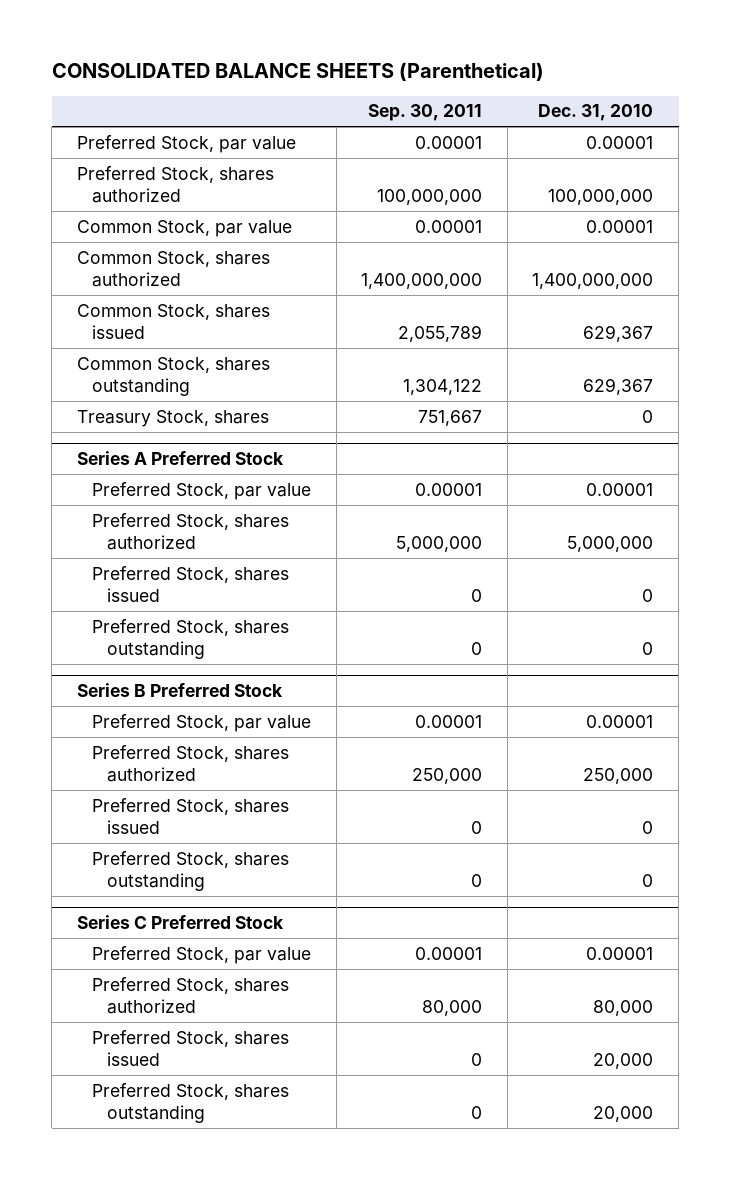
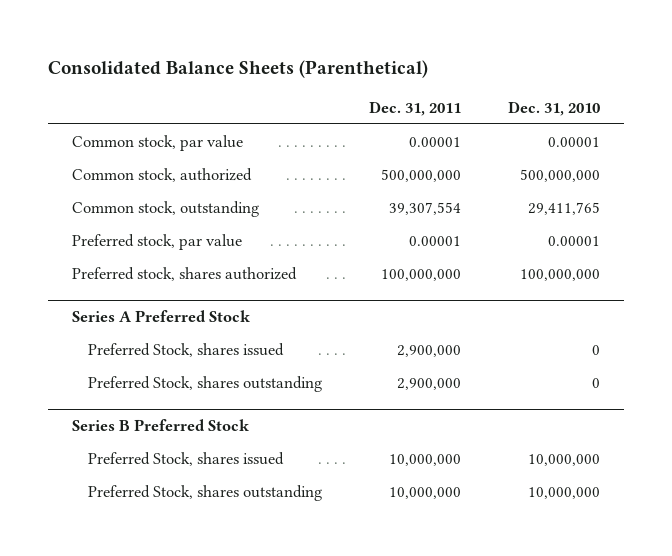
- CONSOLIDATED BALANCE SHEETS (Parenthetical)
+ Consolidated Balance Sheets (Parenthetical)
- | Sep. 30, 2011 | Dec. 31, 2010
+ | Dec. 31, 2011 | Dec. 31, 2010
- Preferred Stock, par value | 0.00001 | 0.00001
- Preferred Stock, shares authorized | 100,000,000 | 100,000,000
- Common Stock, par value | 0.00001 | 0.00001
- Common Stock, shares authorized | 1,400,000,000 | 1,400,000,000
- Common Stock, shares issued | 2,055,789 | 629,367
- Common Stock, shares outstanding | 1,304,122 | 629,367
- Treasury Stock, shares | 751,667 | 0
+ Common stock, par value | 0.00001 | 0.00001
+ Common stock, authorized | 500,000,000 | 500,000,000
+ Common stock, outstanding | 39,307,554 | 29,411,765
+ Preferred stock, par value | 0.00001 | 0.00001
+ Preferred stock, shares authorized | 100,000,000 | 100,000,000
@ Series A Preferred Stock
- Preferred Stock, par value | 0.00001 | 0.00001
- Preferred Stock, shares authorized | 5,000,000 | 5,000,000
@ Series B Preferred Stock
- Preferred Stock, par value | 0.00001 | 0.00001
- Preferred Stock, shares authorized | 250,000 | 250,000
- Preferred Stock, shares issued | 0 | 0
- Preferred Stock, shares outstanding | 0 | 0
- Series C Preferred Stock
- Preferred Stock, par value | 0.00001 | 0.00001
- Preferred Stock, shares authorized | 80,000 | 80,000
- Preferred Stock, shares issued | 0 | 20,000
- Preferred Stock, shares outstanding | 0 | 20,000
@ Series B Preferred Stock
+ Preferred Stock, shares issued | 10,000,000 | 10,000,000
+ Preferred Stock, shares outstanding | 10,000,000 | 10,000,000

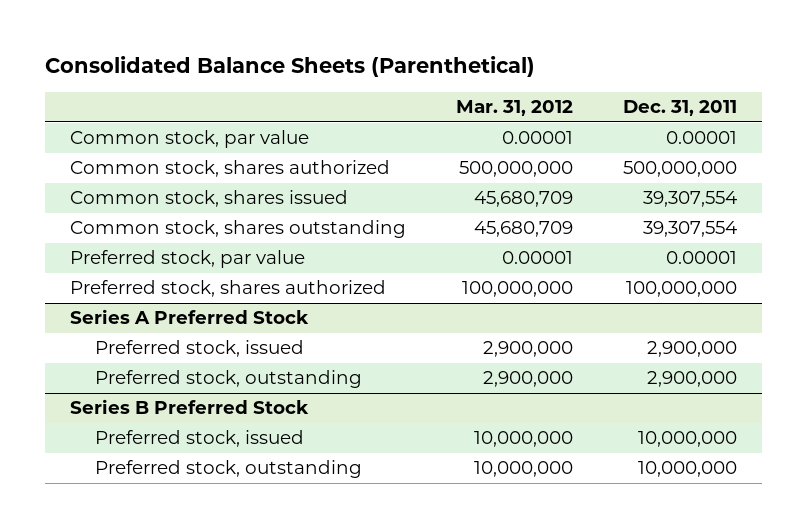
- | Dec. 31, 2011 | Dec. 31, 2010
+ | Mar. 31, 2012 | Dec. 31, 2011
- Common stock, authorized | 500,000,000 | 500,000,000
- Common stock, outstanding | 39,307,554 | 29,411,765
+ Common stock, shares authorized | 500,000,000 | 500,000,000
+ Common stock, shares issued | 45,680,709 | 39,307,554
+ Common stock, shares outstanding | 45,680,709 | 39,307,554
@ Series A Preferred Stock
- Preferred Stock, shares issued | 2,900,000 | 0
- Preferred Stock, shares outstanding | 2,900,000 | 0
+ Preferred stock, issued | 2,900,000 | 2,900,000
+ Preferred stock, outstanding | 2,900,000 | 2,900,000
@ Series B Preferred Stock
- Preferred Stock, shares issued | 10,000,000 | 10,000,000
- Preferred Stock, shares outstanding | 10,000,000 | 10,000,000
+ Preferred stock, issued | 10,000,000 | 10,000,000
+ Preferred stock, outstanding | 10,000,000 | 10,000,000

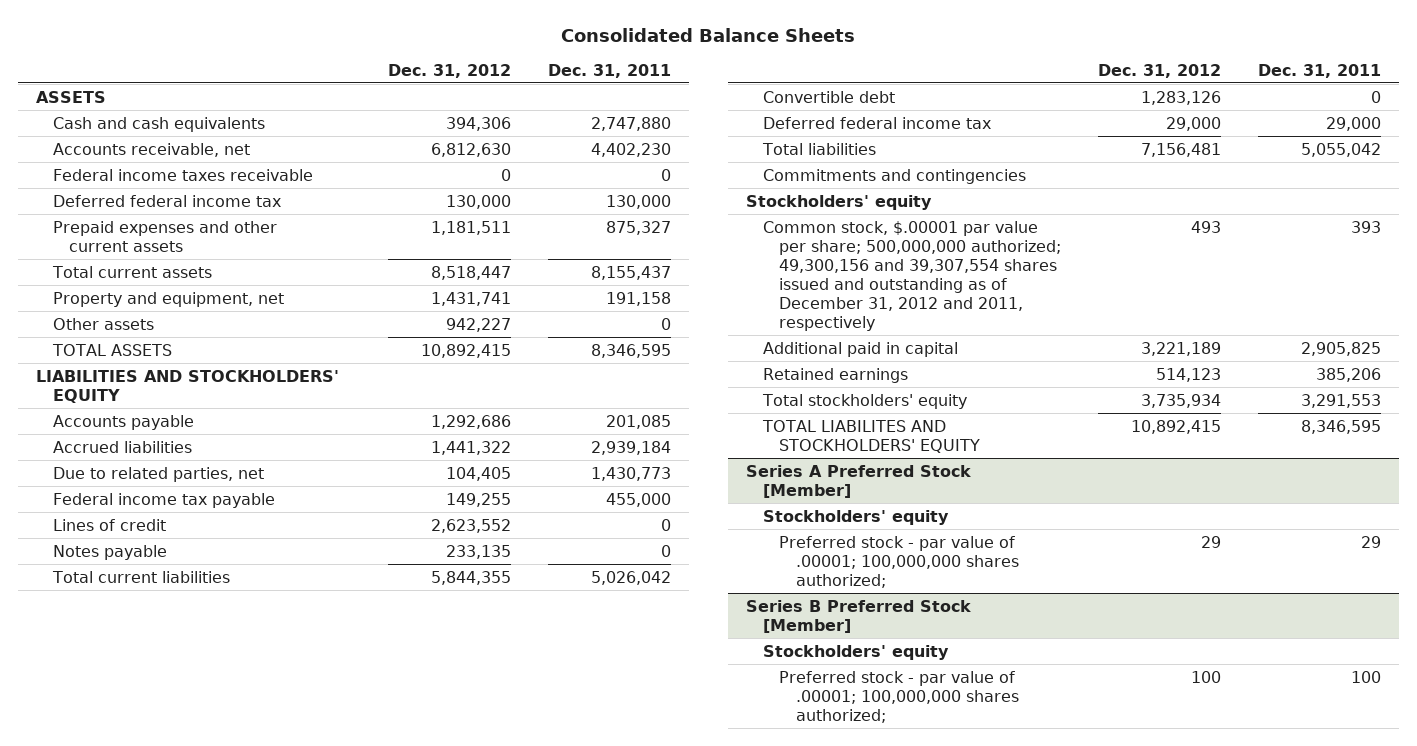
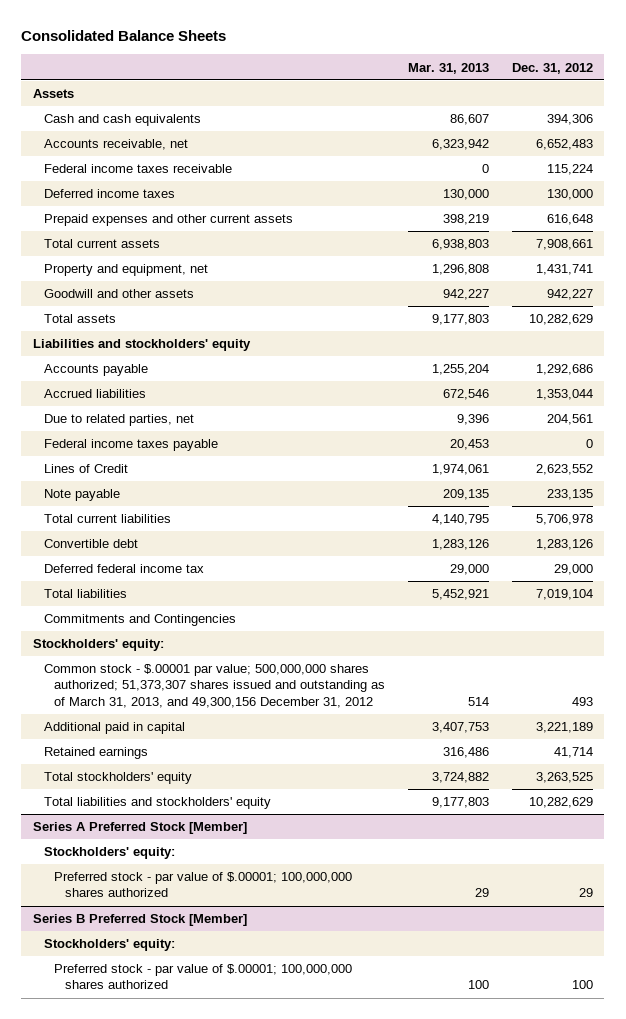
- | Dec. 31, 2012 | Dec. 31, 2011
+ | Mar. 31, 2013 | Dec. 31, 2012
- ASSETS
+ Assets
- Accounts receivable, net | 6,812,630 | 4,402,230
- Federal income taxes receivable | 0 | 0
- Deferred federal income tax | 130,000 | 130,000
- Prepaid expenses and other current assets | 1,181,511 | 875,327
- Total current assets | 8,518,447 | 8,155,437
+ Accounts receivable, net | 6,323,942 | 6,652,483
+ Federal income taxes receivable | 0 | 115,224
+ Deferred income taxes | 130,000 | 130,000
+ Prepaid expenses and other current assets | 398,219 | 616,648
+ Total current assets | 6,938,803 | 7,908,661
- Other assets | 942,227 | 0
- TOTAL ASSETS | 10,892,415 | 8,346,595
- LIABILITIES AND STOCKHOLDERS' EQUITY
+ Goodwill and other assets | 942,227 | 942,227
+ Total assets | 9,177,803 | 10,282,629
+ Liabilities and stockholders' equity
- Accrued liabilities | 1,441,322 | 2,939,184
- Due to related parties, net | 104,405 | 1,430,773
- Federal income tax payable | 149,255 | 455,000
- Lines of credit | 2,623,552 | 0
- Notes payable | 233,135 | 0
- Total current liabilities | 5,844,355 | 5,026,042
+ Accrued liabilities | 672,546 | 1,353,044
+ Due to related parties, net | 9,396 | 204,561
+ Federal income taxes payable | 20,453 | 0
+ Lines of Credit | 1,974,061 | 2,623,552
+ Note payable | 209,135 | 233,135
+ Total current liabilities | 4,140,795 | 5,706,978
- Total liabilities | 7,156,481 | 5,055,042
- Commitments and contingencies
- Stockholders' equity
- Common stock, $.00001 par value per share; 500,000,000 authorized; 49,300,156 and 39,307,554 shares issued and outstanding as of December 31, 2012 and 2011, respectively | 493 | 393
+ Total liabilities | 5,452,921 | 7,019,104
+ Commitments and Contingencies
+ Stockholders' equity:
+ Common stock - $.00001 par value; 500,000,000 shares authorized; 51,373,307 shares issued and outstanding as of March 31, 2013, and 49,300,156 December 31, 2012 | 514 | 493
- Retained earnings | 514,123 | 385,206
- Total stockholders' equity | 3,735,934 | 3,291,553
- TOTAL LIABILITES AND STOCKHOLDERS' EQUITY | 10,892,415 | 8,346,595
+ Retained earnings | 316,486 | 41,714
+ Total stockholders' equity | 3,724,882 | 3,263,525
+ Total liabilities and stockholders' equity | 9,177,803 | 10,282,629
@ Series A Preferred Stock [Member]
- Stockholders' equity
- Preferred stock - par value of .00001; 100,000,000 shares authorized; | 29 | 29
+ Stockholders' equity:
+ Preferred stock - par value of $.00001; 100,000,000 shares authorized | 29 | 29
@ Series B Preferred Stock [Member]
- Stockholders' equity
- Preferred stock - par value of .00001; 100,000,000 shares authorized; | 100 | 100
+ Stockholders' equity:
+ Preferred stock - par value of $.00001; 100,000,000 shares authorized | 100 | 100

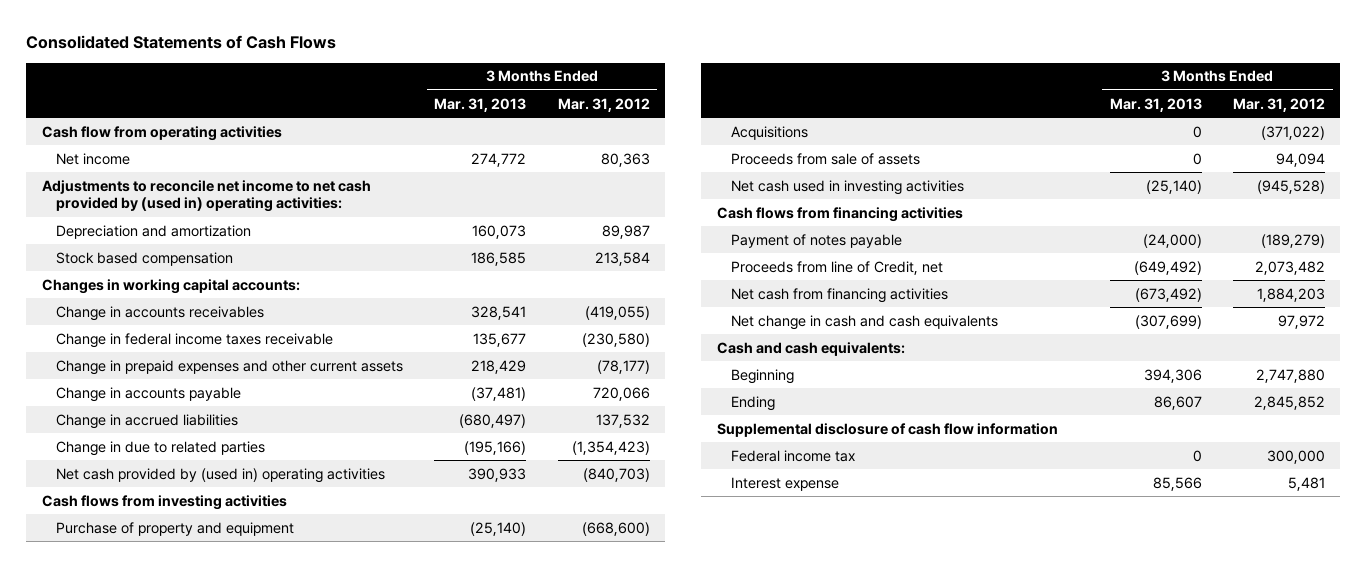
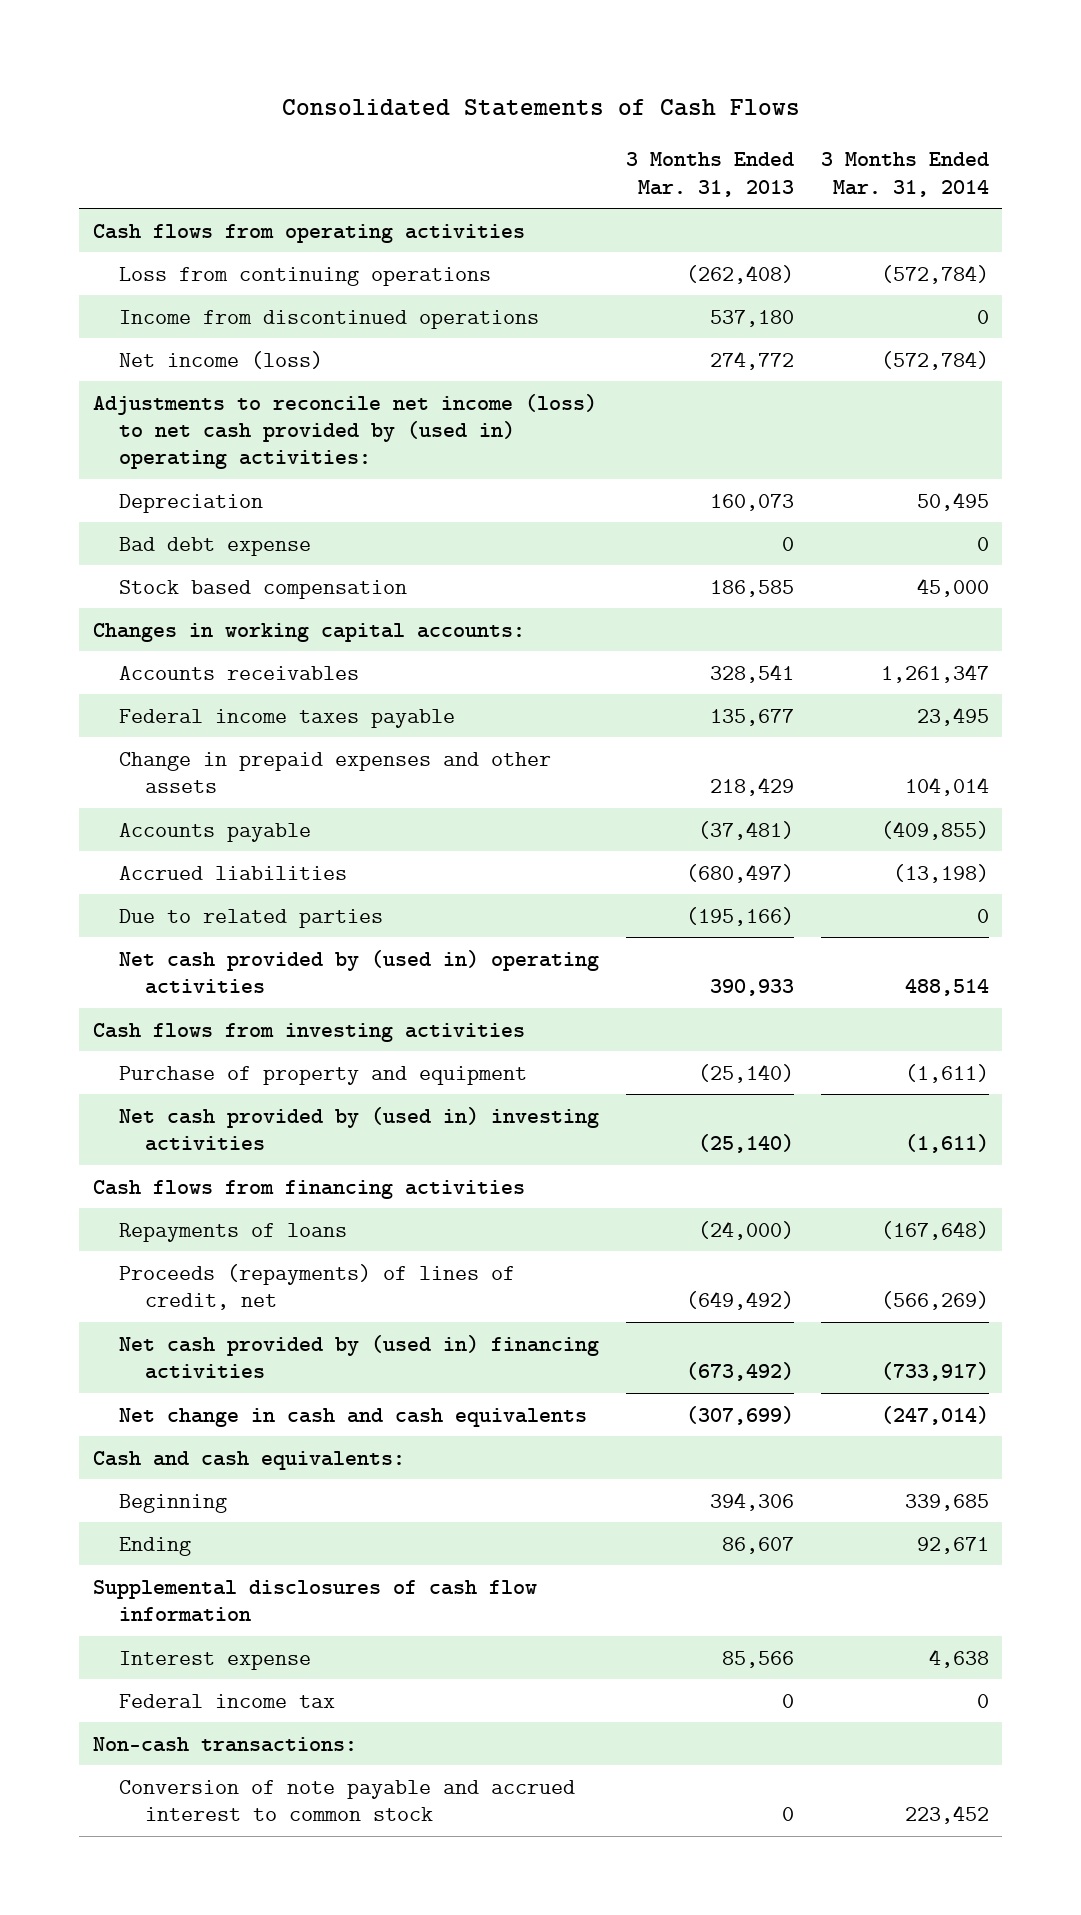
- | 3 Months Ended Mar. 31, 2013 | 3 Months Ended Mar. 31, 2012
+ | 3 Months Ended Mar. 31, 2013 | 3 Months Ended Mar. 31, 2014
- Cash flow from operating activities
- Net income | 274,772 | 80,363
- Adjustments to reconcile net income to net cash provided by (used in) operating activities:
- Depreciation and amortization | 160,073 | 89,987
+ Cash flows from operating activities
+ Loss from continuing operations | (262,408) | (572,784)
+ Income from discontinued operations | 537,180 | 0
+ Net income (loss) | 274,772 | (572,784)
+ Adjustments to reconcile net income (loss) to net cash provided by (used in) operating activities:
+ Depreciation | 160,073 | 50,495
+ Bad debt expense | 0 | 0
- Change in accounts receivables | 328,541 | (419,055)
- Change in federal income taxes receivable | 135,677 | (230,580)
- Change in prepaid expenses and other current assets | 218,429 | (78,177)
- Change in accounts payable | (37,481) | 720,066
- Change in accrued liabilities | (680,497) | 137,532
- Change in due to related parties | (195,166) | (1,354,423)
+ Accounts receivables | 328,541 | 1,261,347
+ Federal income taxes payable | 135,677 | 23,495
+ Change in prepaid expenses and other assets | 218,429 | 104,014
+ Accounts payable | (37,481) | (409,855)
+ Accrued liabilities | (680,497) | (13,198)
+ Due to related parties | (195,166) | 0
- Acquisitions | 0 | (371,022)
- Proceeds from sale of assets | 0 | 94,094
- Net cash used in investing activities | (25,140) | (945,528)
+ Net cash provided by (used in) investing activities | (25,140) | (1,611)
- Payment of notes payable | (24,000) | (189,279)
- Proceeds from line of Credit, net | (649,492) | 2,073,482
- Net cash from financing activities | (673,492) | 1,884,203
+ Repayments of loans | (24,000) | (167,648)
+ Proceeds (repayments) of lines of credit, net | (649,492) | (566,269)
+ Net cash provided by (used in) financing activities | (673,492) | (733,917)
- Supplemental disclosure of cash flow information
+ Supplemental disclosures of cash flow information
moved down: Federal income tax | 0 | 0
+ Non-cash transactions:
+ Conversion of note payable and accrued interest to common stock | 0 | 223,452

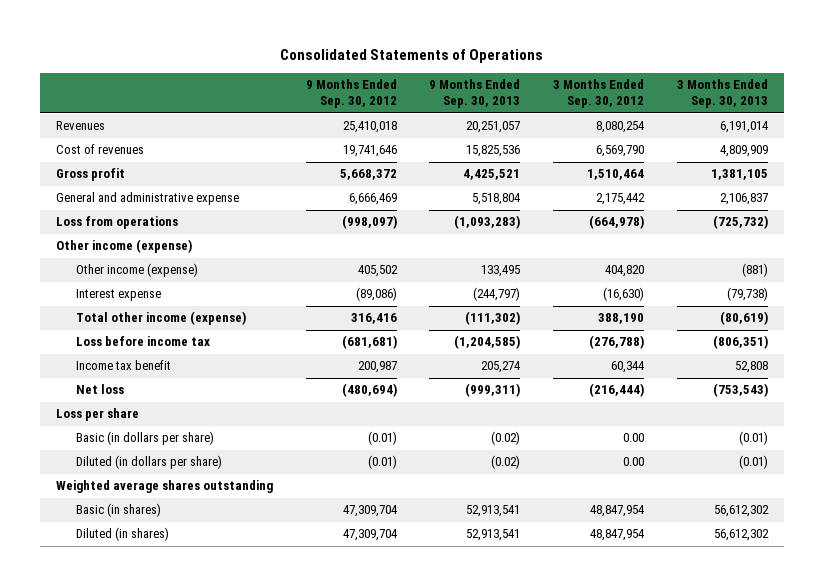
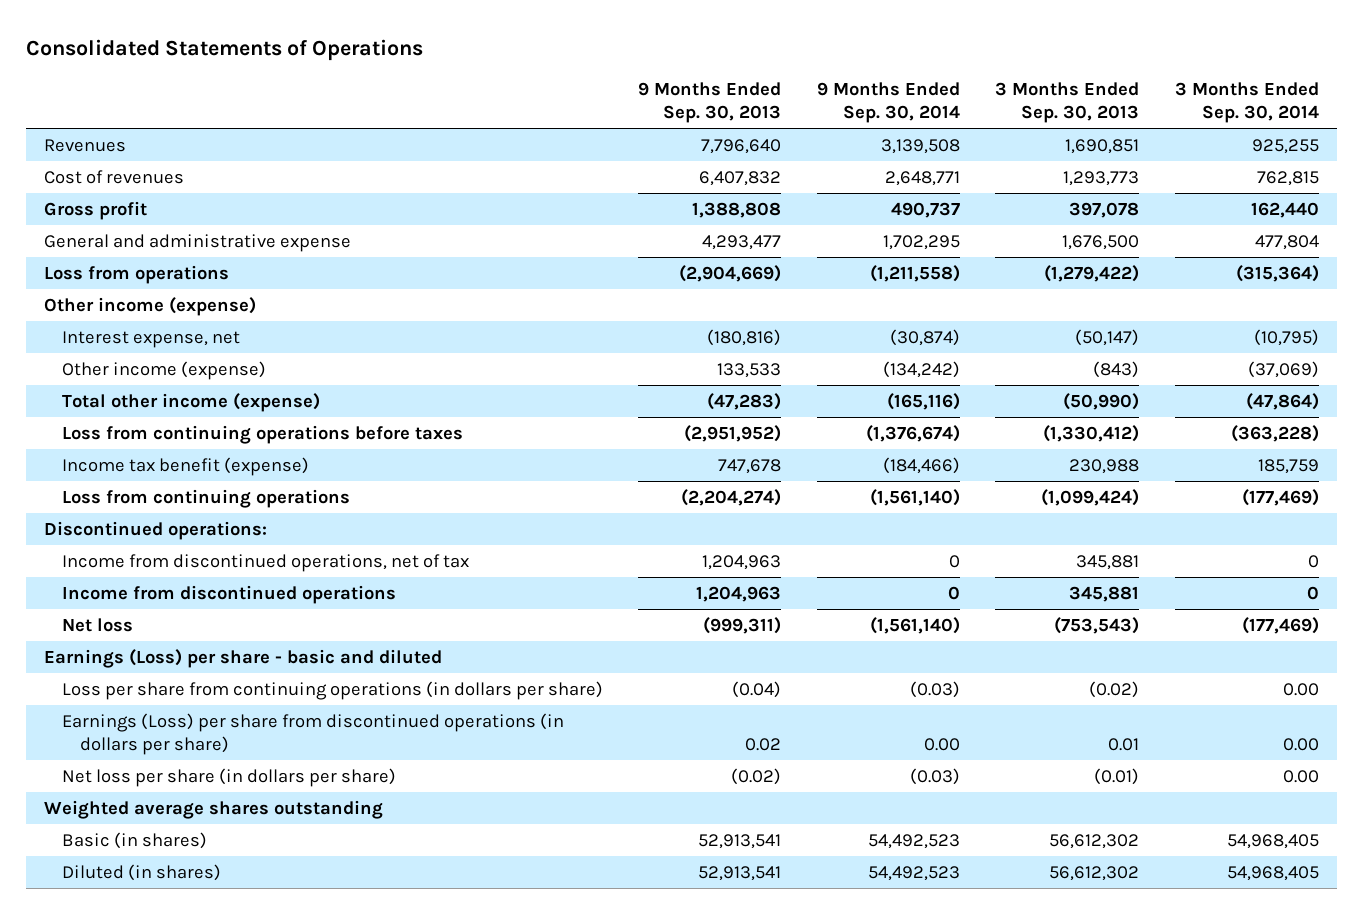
- | 9 Months Ended Sep. 30, 2012 | 9 Months Ended Sep. 30, 2013 | 3 Months Ended Sep. 30, 2012 | 3 Months Ended Sep. 30, 2013
+ | 9 Months Ended Sep. 30, 2013 | 9 Months Ended Sep. 30, 2014 | 3 Months Ended Sep. 30, 2013 | 3 Months Ended Sep. 30, 2014
- Revenues | 25,410,018 | 20,251,057 | 8,080,254 | 6,191,014
- Cost of revenues | 19,741,646 | 15,825,536 | 6,569,790 | 4,809,909
- Gross profit | 5,668,372 | 4,425,521 | 1,510,464 | 1,381,105
- General and administrative expense | 6,666,469 | 5,518,804 | 2,175,442 | 2,106,837
- Loss from operations | (998,097) | (1,093,283) | (664,978) | (725,732)
+ Revenues | 7,796,640 | 3,139,508 | 1,690,851 | 925,255
+ Cost of revenues | 6,407,832 | 2,648,771 | 1,293,773 | 762,815
+ Gross profit | 1,388,808 | 490,737 | 397,078 | 162,440
+ General and administrative expense | 4,293,477 | 1,702,295 | 1,676,500 | 477,804
+ Loss from operations | (2,904,669) | (1,211,558) | (1,279,422) | (315,364)
- Other income (expense) | 405,502 | 133,495 | 404,820 | (881)
- Interest expense | (89,086) | (244,797) | (16,630) | (79,738)
- Total other income (expense) | 316,416 | (111,302) | 388,190 | (80,619)
- Loss before income tax | (681,681) | (1,204,585) | (276,788) | (806,351)
- Income tax benefit | 200,987 | 205,274 | 60,344 | 52,808
+ Interest expense, net | (180,816) | (30,874) | (50,147) | (10,795)
+ Other income (expense) | 133,533 | (134,242) | (843) | (37,069)
+ Total other income (expense) | (47,283) | (165,116) | (50,990) | (47,864)
+ Loss from continuing operations before taxes | (2,951,952) | (1,376,674) | (1,330,412) | (363,228)
+ Income tax benefit (expense) | 747,678 | (184,466) | 230,988 | 185,759
+ Loss from continuing operations | (2,204,274) | (1,561,140) | (1,099,424) | (177,469)
+ Discontinued operations:
+ Income from discontinued operations, net of tax | 1,204,963 | 0 | 345,881 | 0
+ Income from discontinued operations | 1,204,963 | 0 | 345,881 | 0
- Loss per share
- Basic (in dollars per share) | (0.01) | (0.02) | 0.00 | (0.01)
- Diluted (in dollars per share) | (0.01) | (0.02) | 0.00 | (0.01)
+ Earnings (Loss) per share - basic and diluted
+ Loss per share from continuing operations (in dollars per share) | (0.04) | (0.03) | (0.02) | 0.00
+ Earnings (Loss) per share from discontinued operations (in dollars per share) | 0.02 | 0.00 | 0.01 | 0.00
+ Net loss per share (in dollars per share) | (0.02) | (0.03) | (0.01) | 0.00

